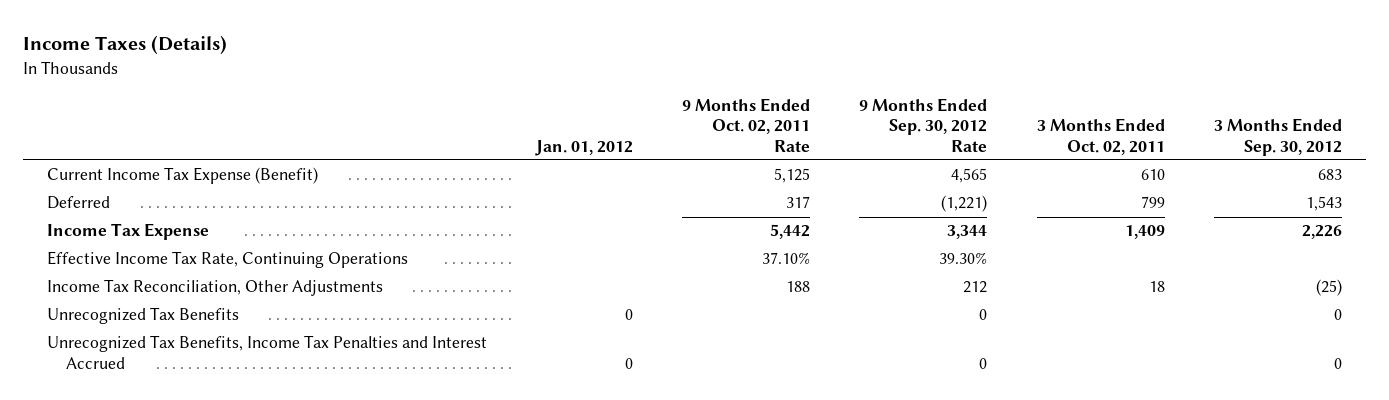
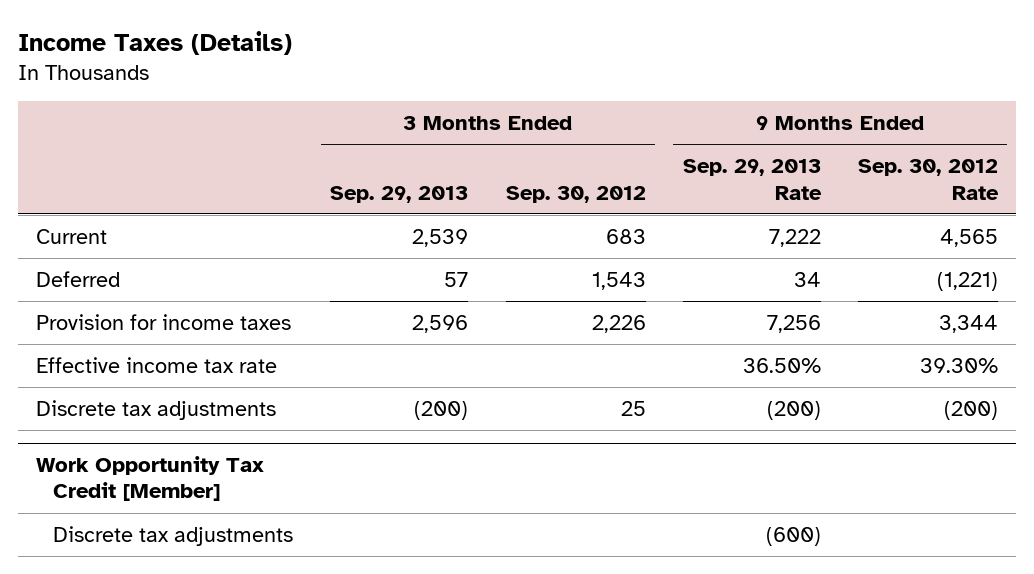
- | Jan. 01, 2012 | 9 Months Ended Oct. 02, 2011 Rate | 9 Months Ended Sep. 30, 2012 Rate | 3 Months Ended Oct. 02, 2011 | 3 Months Ended Sep. 30, 2012
+ | 3 Months Ended Sep. 29, 2013 | 3 Months Ended Sep. 30, 2012 | 9 Months Ended Sep. 29, 2013 Rate | 9 Months Ended Sep. 30, 2012 Rate
- Current Income Tax Expense (Benefit) | | 5,125 | 4,565 | 610 | 683
+ Current | 2,539 | 683 | 7,222 | 4,565
- Income Tax Expense | | 5,442 | 3,344 | 1,409 | 2,226
- Effective Income Tax Rate, Continuing Operations | | 37.10% | 39.30% | |
- Income Tax Reconciliation, Other Adjustments | | 188 | 212 | 18 | (25)
- Unrecognized Tax Benefits | 0 | | 0 | | 0
- Unrecognized Tax Benefits, Income Tax Penalties and Interest Accrued | 0 | | 0 | | 0
+ Provision for income taxes | 2,596 | 2,226 | 7,256 | 3,344
+ Effective income tax rate | | | 36.50% | 39.30%
+ Discrete tax adjustments | (200) | 25 | (200) | (200)
+ Work Opportunity Tax Credit [Member]
+ Discrete tax adjustments | | | (600) |

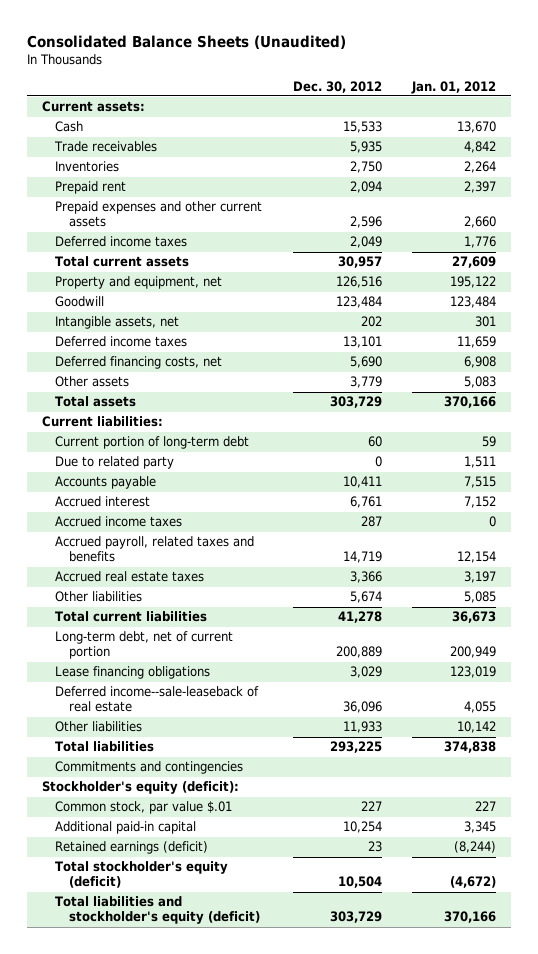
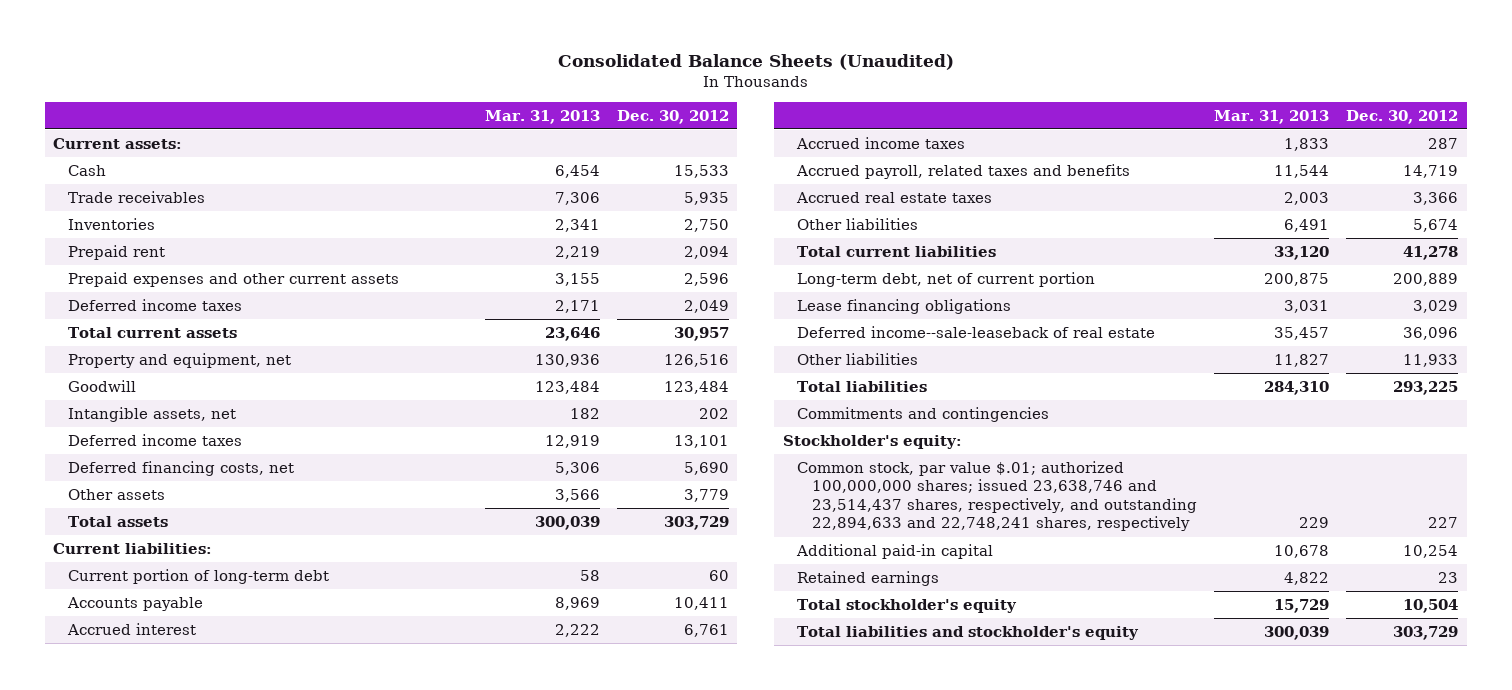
- | Dec. 30, 2012 | Jan. 01, 2012
+ | Mar. 31, 2013 | Dec. 30, 2012
- Due to related party | 0 | 1,511
- Stockholder's equity (deficit):
- Common stock, par value $.01 | 227 | 227
+ Stockholder's equity:
+ Common stock, par value $.01; authorized 100,000,000 shares; issued 23,638,746 and 23,514,437 shares, respectively, and outstanding 22,894,633 and 22,748,241 shares, respectively | 229 | 227
- Retained earnings (deficit) | 23 | (8,244)
- Total stockholder's equity (deficit) | 10,504 | (4,672)
- Total liabilities and stockholder's equity (deficit) | 303,729 | 370,166
+ Retained earnings | 4,822 | 23
+ Total stockholder's equity | 15,729 | 10,504
+ Total liabilities and stockholder's equity | 300,039 | 303,729

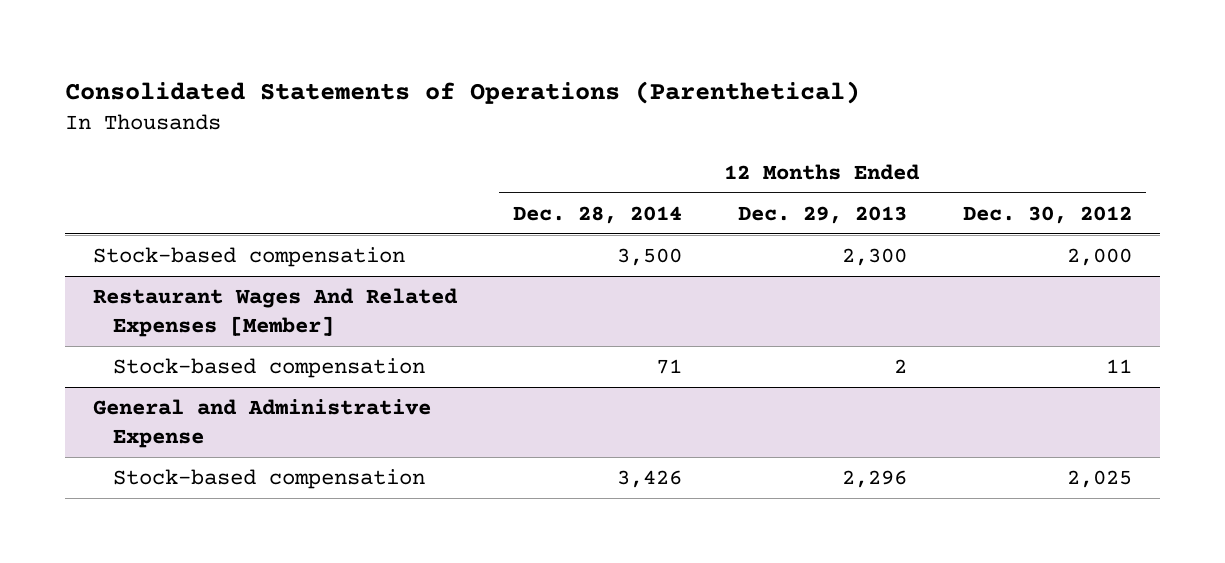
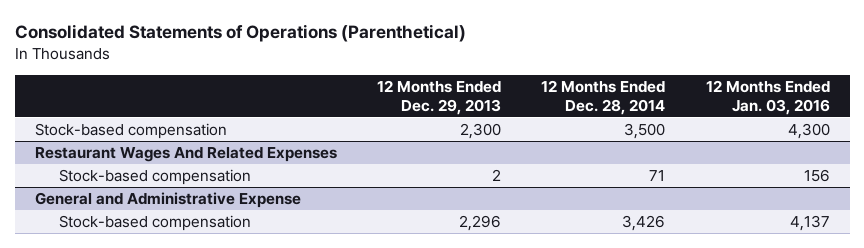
- | 12 Months Ended Dec. 28, 2014 | 12 Months Ended Dec. 29, 2013 | 12 Months Ended Dec. 30, 2012
+ | 12 Months Ended Dec. 29, 2013 | 12 Months Ended Dec. 28, 2014 | 12 Months Ended Jan. 03, 2016
- Restaurant Wages And Related Expenses [Member]
+ Restaurant Wages And Related Expenses

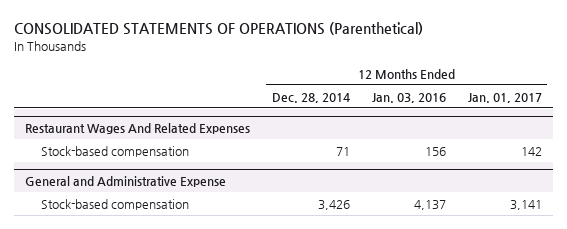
- Consolidated Statements of Operations (Parenthetical)
+ CONSOLIDATED STATEMENTS OF OPERATIONS (Parenthetical)
- | 12 Months Ended Dec. 29, 2013 | 12 Months Ended Dec. 28, 2014 | 12 Months Ended Jan. 03, 2016
+ | 12 Months Ended Dec. 28, 2014 | 12 Months Ended Jan. 03, 2016 | 12 Months Ended Jan. 01, 2017
- Stock-based compensation | 2,300 | 3,500 | 4,300

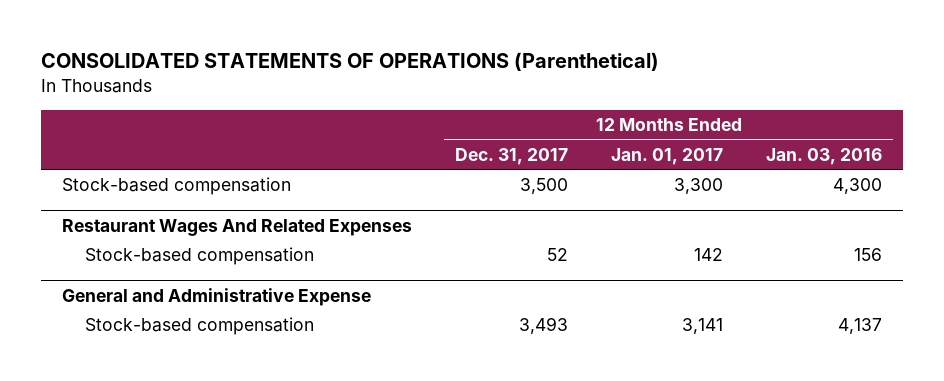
- | 12 Months Ended Dec. 28, 2014 | 12 Months Ended Jan. 03, 2016 | 12 Months Ended Jan. 01, 2017
+ | 12 Months Ended Dec. 31, 2017 | 12 Months Ended Jan. 01, 2017 | 12 Months Ended Jan. 03, 2016
+ Stock-based compensation | 3,500 | 3,300 | 4,300

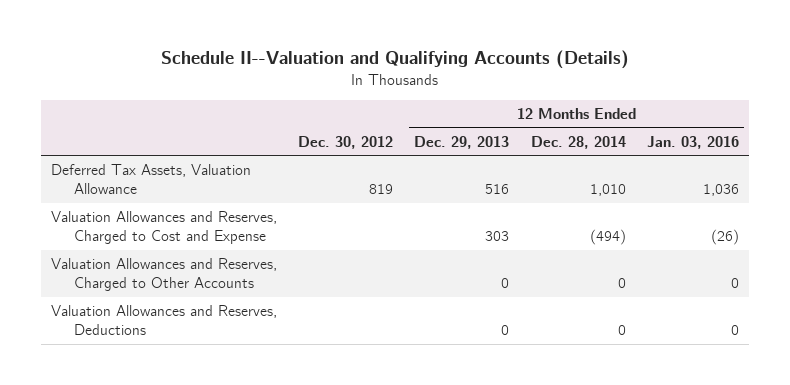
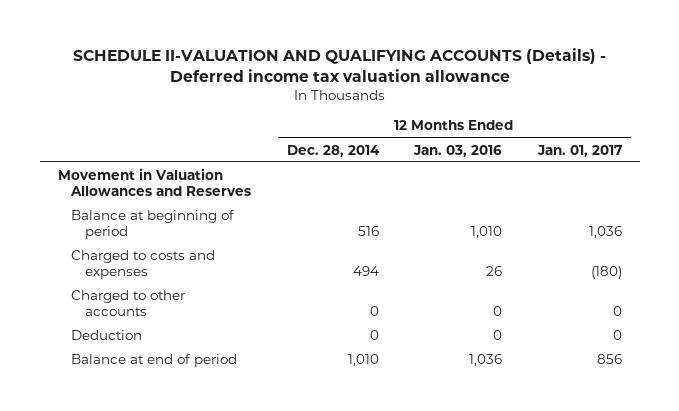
- Schedule II--Valuation and Qualifying Accounts (Details)
+ SCHEDULE II-VALUATION AND QUALIFYING ACCOUNTS (Details) - Deferred income tax valuation allowance
- | Dec. 30, 2012 | 12 Months Ended Dec. 29, 2013 | 12 Months Ended Dec. 28, 2014 | 12 Months Ended Jan. 03, 2016
+ | 12 Months Ended Dec. 28, 2014 | 12 Months Ended Jan. 03, 2016 | 12 Months Ended Jan. 01, 2017
- Deferred Tax Assets, Valuation Allowance | 819 | 516 | 1,010 | 1,036
- Valuation Allowances and Reserves, Charged to Cost and Expense | | 303 | (494) | (26)
- Valuation Allowances and Reserves, Charged to Other Accounts | | 0 | 0 | 0
- Valuation Allowances and Reserves, Deductions | | 0 | 0 | 0
+ Movement in Valuation Allowances and Reserves
+ Balance at beginning of period | 516 | 1,010 | 1,036
+ Charged to costs and expenses | 494 | 26 | (180)
+ Charged to other accounts | 0 | 0 | 0
+ Deduction | 0 | 0 | 0
+ Balance at end of period | 1,010 | 1,036 | 856

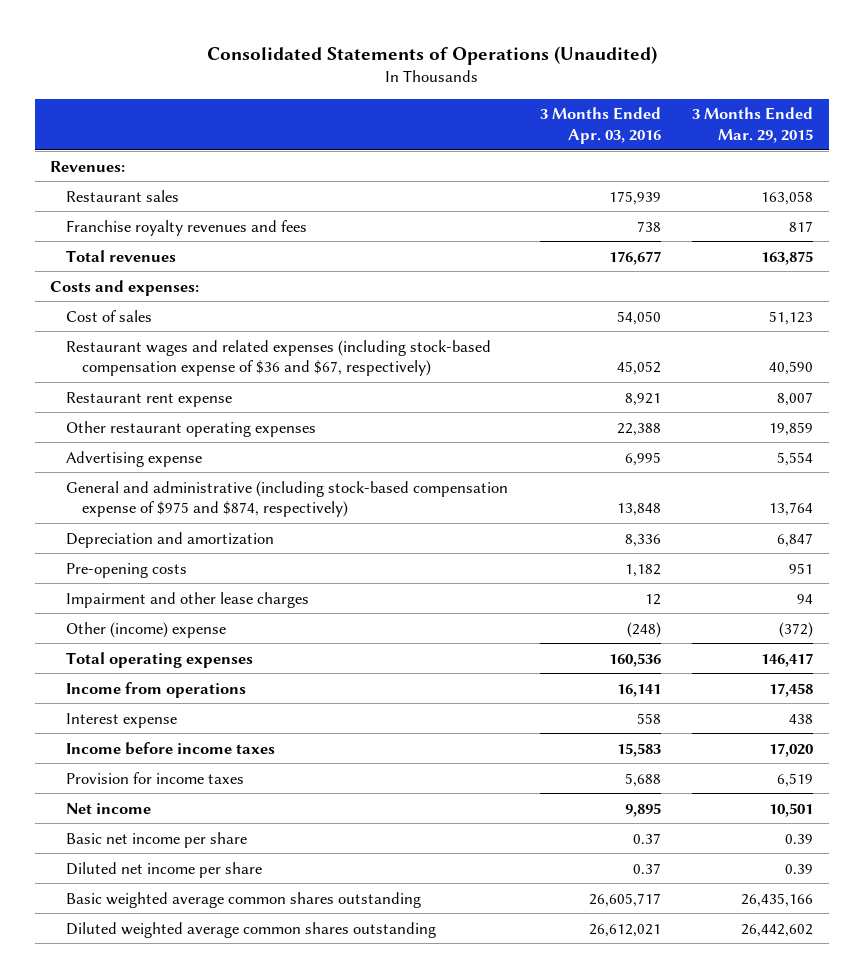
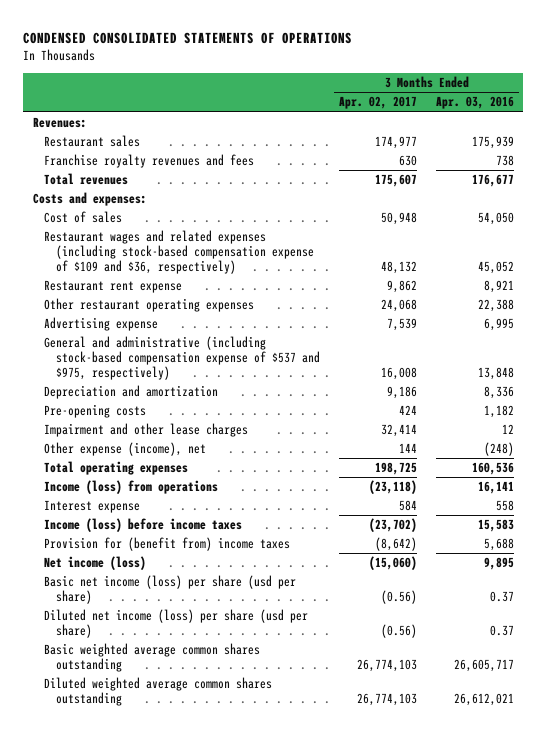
- Consolidated Statements of Operations (Unaudited)
+ CONDENSED CONSOLIDATED STATEMENTS OF OPERATIONS
- | 3 Months Ended Apr. 03, 2016 | 3 Months Ended Mar. 29, 2015
+ | 3 Months Ended Apr. 02, 2017 | 3 Months Ended Apr. 03, 2016
- Restaurant wages and related expenses (including stock-based compensation expense of $36 and $67, respectively) | 45,052 | 40,590
+ Restaurant wages and related expenses (including stock-based compensation expense of $109 and $36, respectively) | 48,132 | 45,052
- General and administrative (including stock-based compensation expense of $975 and $874, respectively) | 13,848 | 13,764
+ General and administrative (including stock-based compensation expense of $537 and $975, respectively) | 16,008 | 13,848
- Other (income) expense | (248) | (372)
+ Other expense (income), net | 144 | (248)
- Income from operations | 16,141 | 17,458
+ Income (loss) from operations | (23,118) | 16,141
- Income before income taxes | 15,583 | 17,020
- Provision for income taxes | 5,688 | 6,519
- Net income | 9,895 | 10,501
- Basic net income per share | 0.37 | 0.39
- Diluted net income per share | 0.37 | 0.39
+ Income (loss) before income taxes | (23,702) | 15,583
+ Provision for (benefit from) income taxes | (8,642) | 5,688
+ Net income (loss) | (15,060) | 9,895
+ Basic net income (loss) per share (usd per share) | (0.56) | 0.37
+ Diluted net income (loss) per share (usd per share) | (0.56) | 0.37

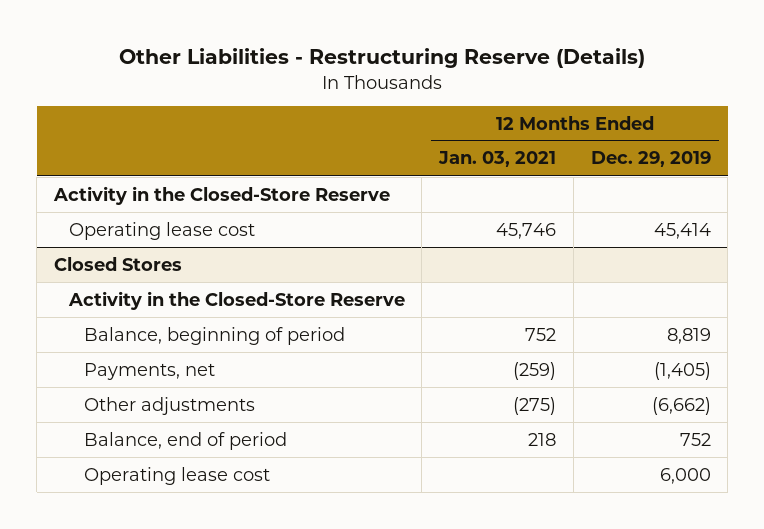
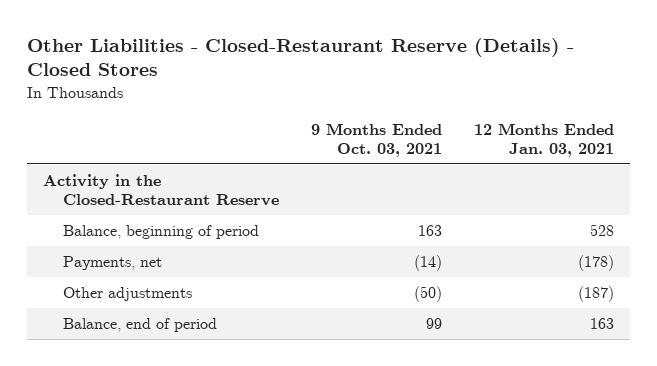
- Other Liabilities - Restructuring Reserve (Details)
+ Other Liabilities - Closed-Restaurant Reserve (Details) - Closed Stores
- | 12 Months Ended Jan. 03, 2021 | 12 Months Ended Dec. 29, 2019
+ | 9 Months Ended Oct. 03, 2021 | 12 Months Ended Jan. 03, 2021
- Activity in the Closed-Store Reserve
- Operating lease cost | 45,746 | 45,414
- Closed Stores
- Activity in the Closed-Store Reserve
- Balance, beginning of period | 752 | 8,819
- Payments, net | (259) | (1,405)
- Other adjustments | (275) | (6,662)
- Balance, end of period | 218 | 752
- Operating lease cost | | 6,000
+ Activity in the Closed-Restaurant Reserve
+ Balance, beginning of period | 163 | 528
+ Payments, net | (14) | (178)
+ Other adjustments | (50) | (187)
+ Balance, end of period | 99 | 163

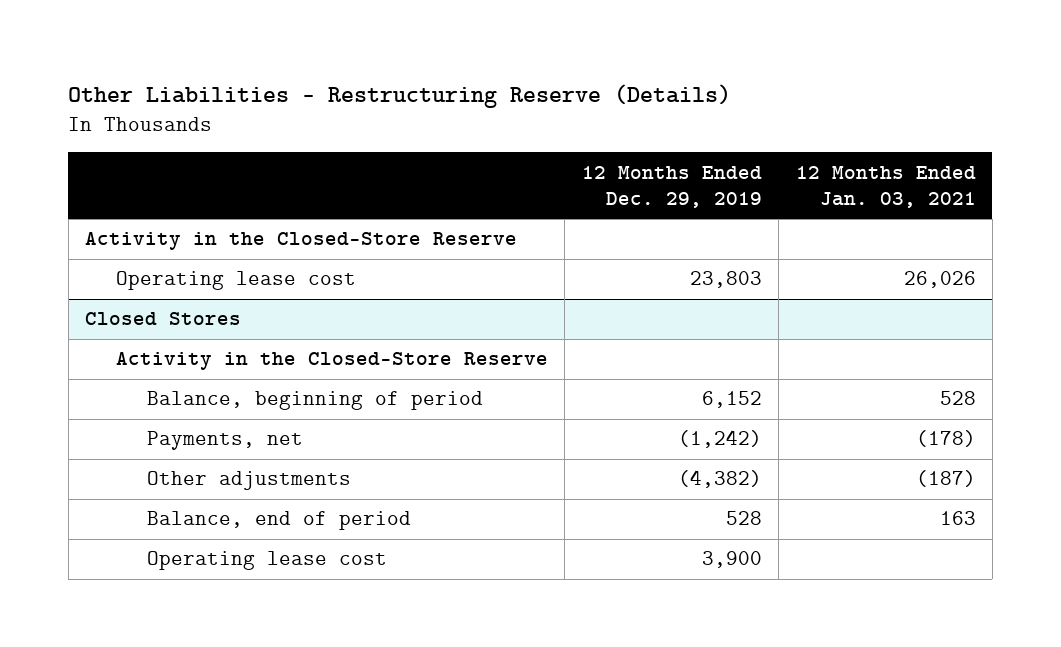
- Other Liabilities - Closed-Restaurant Reserve (Details) - Closed Stores
+ Other Liabilities - Restructuring Reserve (Details)
- | 9 Months Ended Oct. 03, 2021 | 12 Months Ended Jan. 03, 2021
+ | 12 Months Ended Dec. 29, 2019 | 12 Months Ended Jan. 03, 2021
- Activity in the Closed-Restaurant Reserve
+ Activity in the Closed-Store Reserve
+ Operating lease cost | 23,803 | 26,026
+ Closed Stores
+ Activity in the Closed-Store Reserve
+ Operating lease cost | 3,900 |

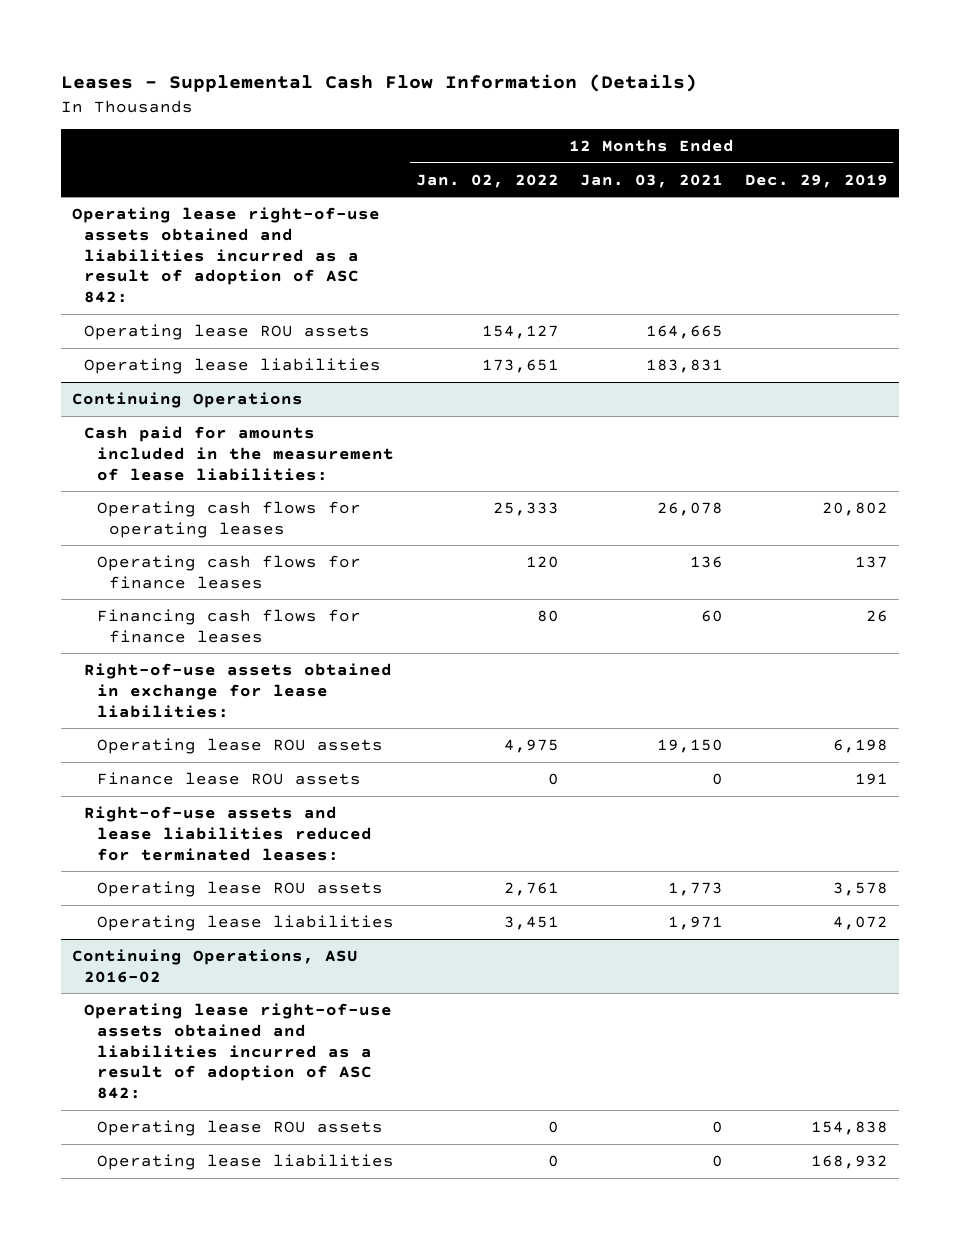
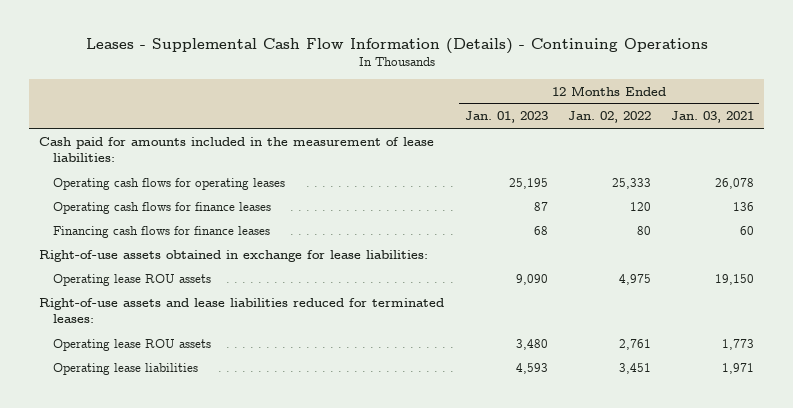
- Leases - Supplemental Cash Flow Information (Details)
+ Leases - Supplemental Cash Flow Information (Details) - Continuing Operations
- | 12 Months Ended Jan. 02, 2022 | 12 Months Ended Jan. 03, 2021 | 12 Months Ended Dec. 29, 2019
+ | 12 Months Ended Jan. 01, 2023 | 12 Months Ended Jan. 02, 2022 | 12 Months Ended Jan. 03, 2021
- Operating lease right-of-use assets obtained and liabilities incurred as a result of adoption of ASC 842:
- Operating lease ROU assets | 154,127 | 164,665 |
- Operating lease liabilities | 173,651 | 183,831 |
- Continuing Operations
- Finance lease ROU assets | 0 | 0 | 191
- Continuing Operations, ASU 2016-02
- Operating lease right-of-use assets obtained and liabilities incurred as a result of adoption of ASC 842:
- Operating lease ROU assets | 0 | 0 | 154,838
- Operating lease liabilities | 0 | 0 | 168,932

